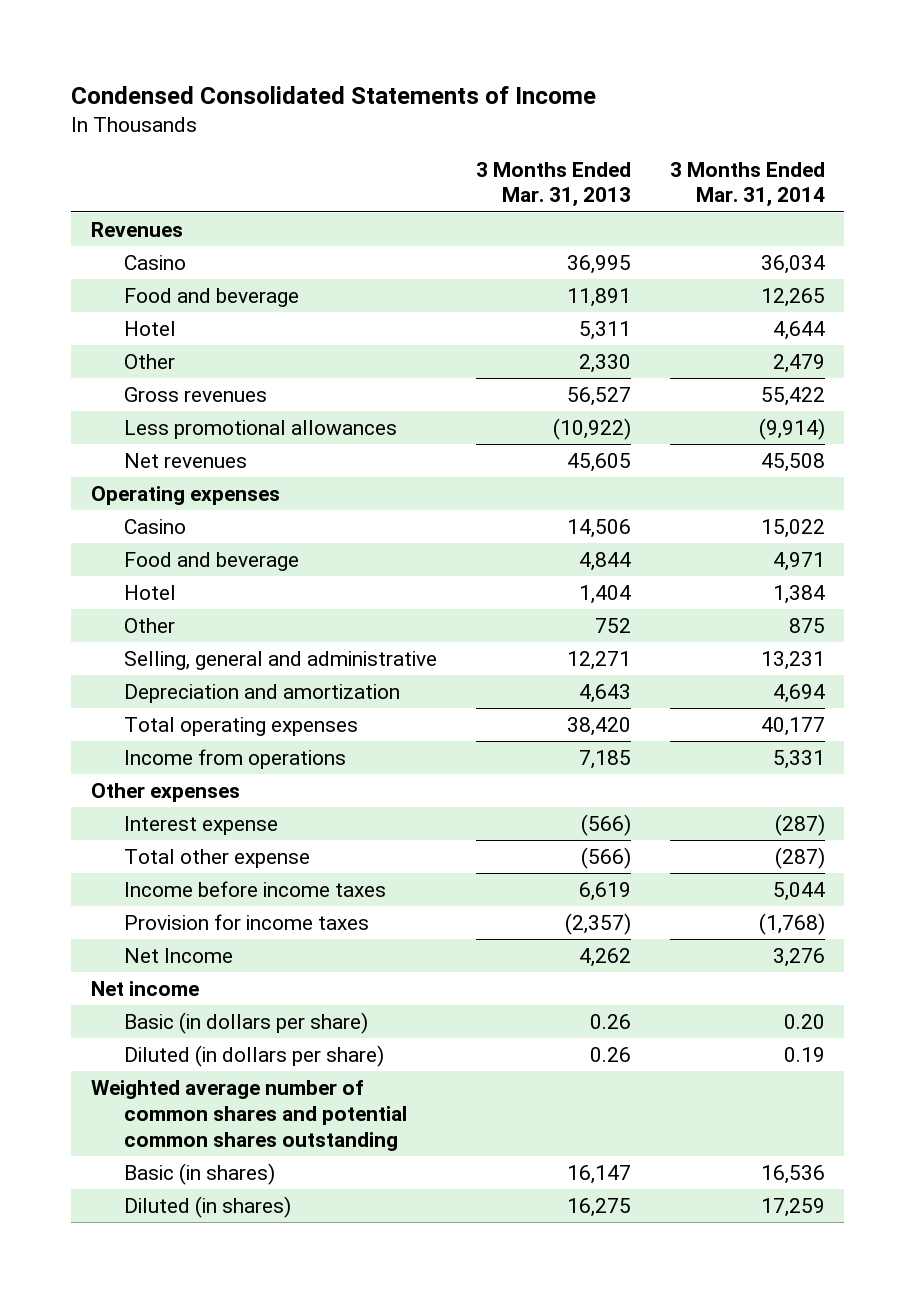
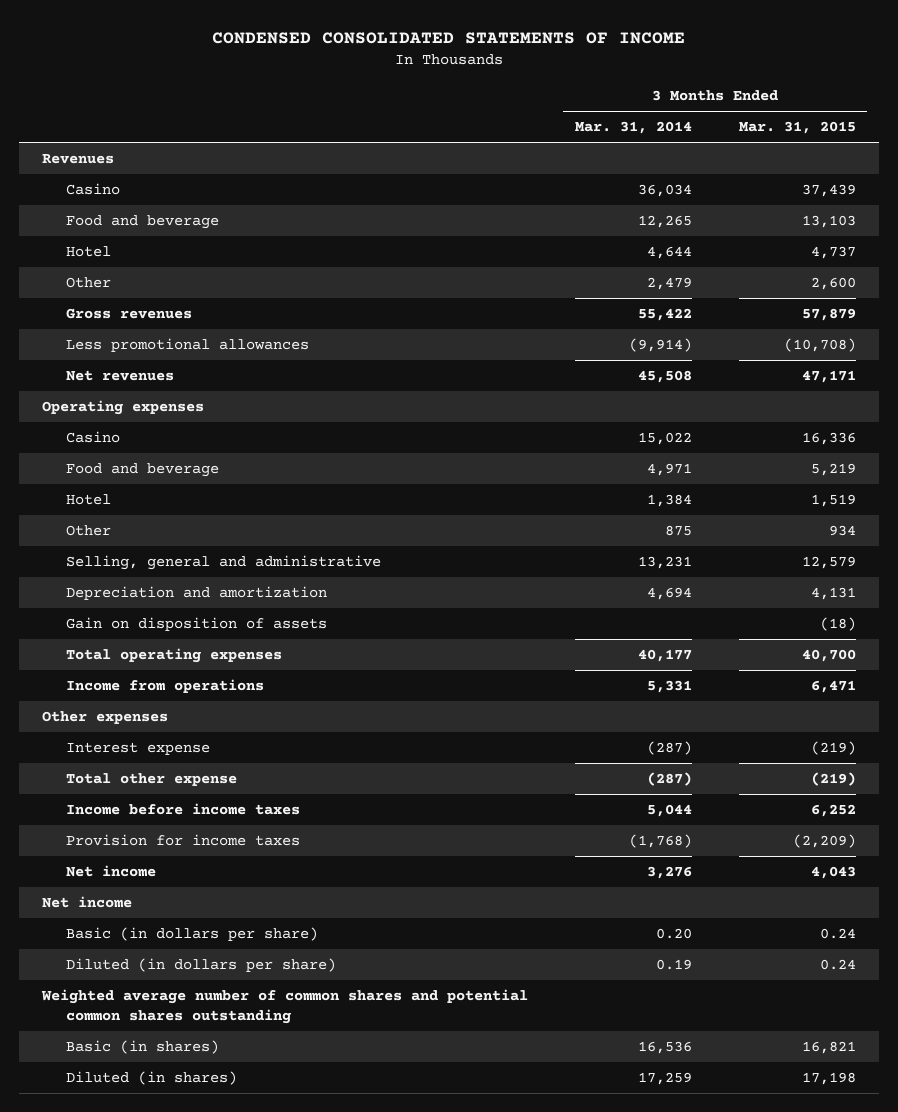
- Condensed Consolidated Statements of Income
+ CONDENSED CONSOLIDATED STATEMENTS OF INCOME
- | 3 Months Ended Mar. 31, 2013 | 3 Months Ended Mar. 31, 2014
+ | 3 Months Ended Mar. 31, 2014 | 3 Months Ended Mar. 31, 2015
+ Gain on disposition of assets | | (18)
- Net Income | 4,262 | 3,276
+ Net income | 3,276 | 4,043

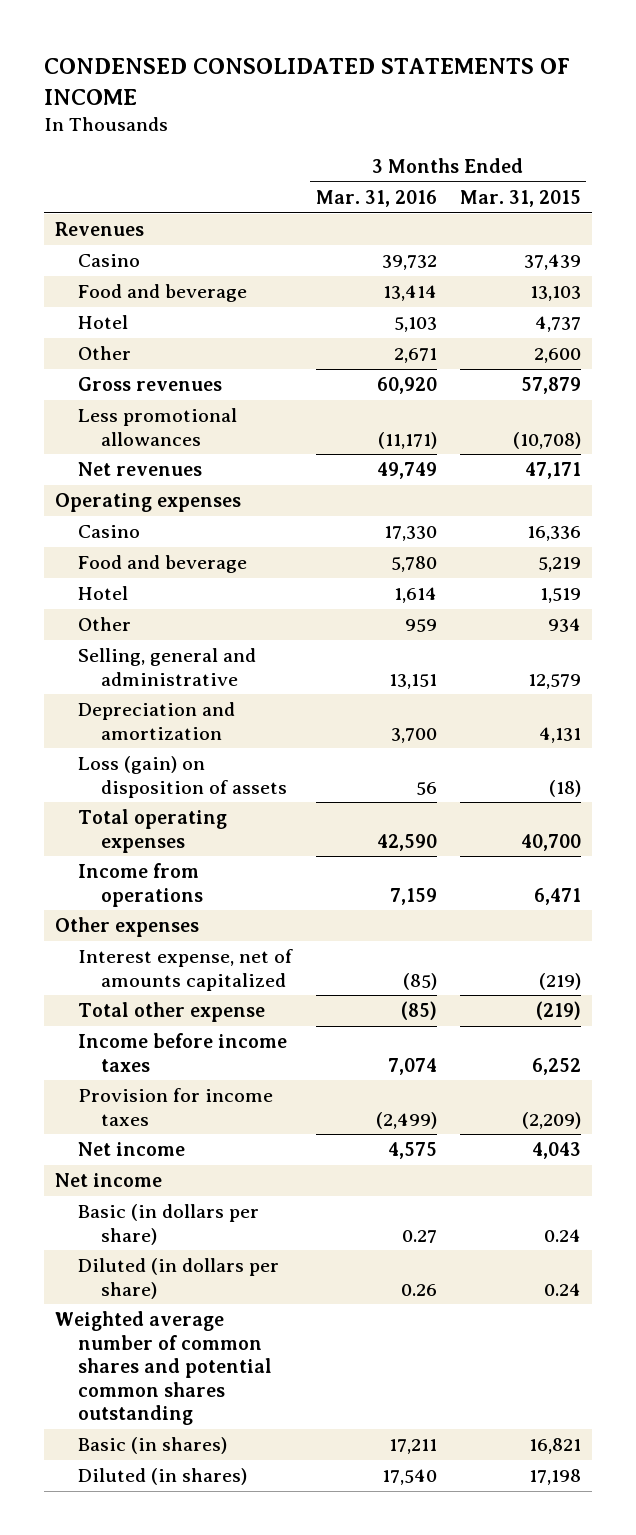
- | 3 Months Ended Mar. 31, 2014 | 3 Months Ended Mar. 31, 2015
+ | 3 Months Ended Mar. 31, 2016 | 3 Months Ended Mar. 31, 2015
- Gain on disposition of assets | | (18)
+ Loss (gain) on disposition of assets | 56 | (18)
- Interest expense | (287) | (219)
+ Interest expense, net of amounts capitalized | (85) | (219)

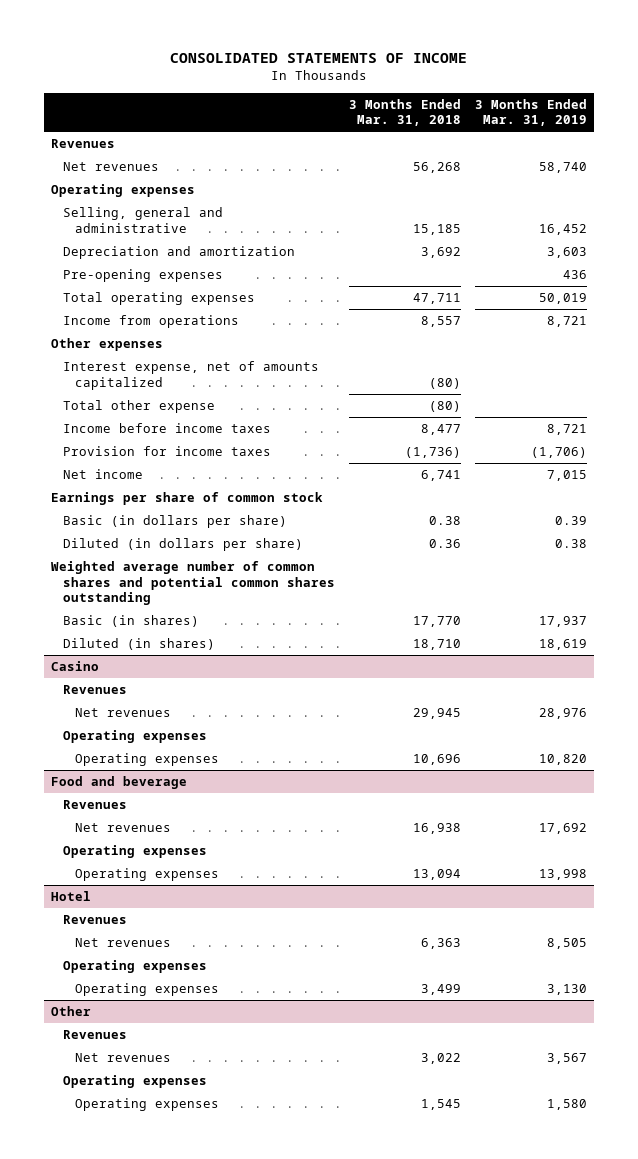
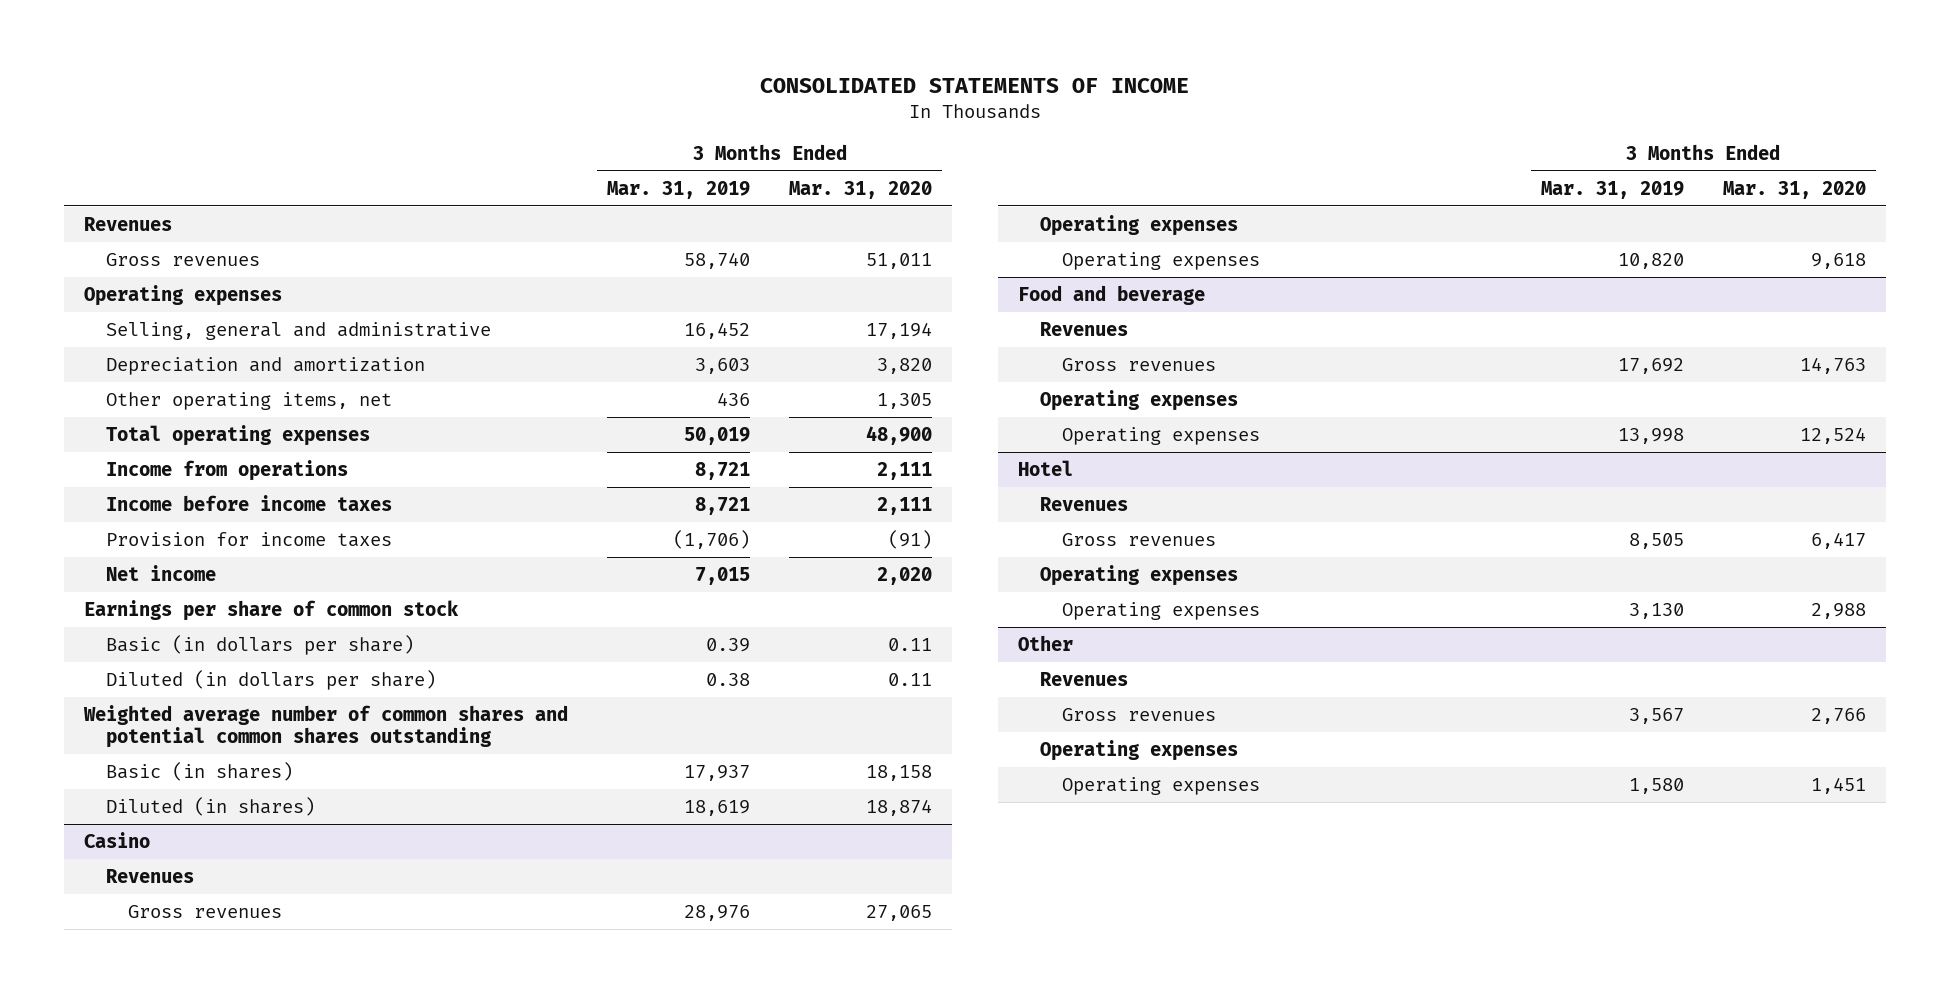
- | 3 Months Ended Mar. 31, 2018 | 3 Months Ended Mar. 31, 2019
+ | 3 Months Ended Mar. 31, 2019 | 3 Months Ended Mar. 31, 2020
- Net revenues | 56,268 | 58,740
+ Gross revenues | 58,740 | 51,011
- Pre-opening expenses | | 436
+ Other operating items, net | 436 | 1,305
- Other expenses
- Interest expense, net of amounts capitalized | (80) |
- Total other expense | (80) |
@ Casino
- Net revenues | 29,945 | 28,976
+ Gross revenues | 28,976 | 27,065
@ Food and beverage
- Net revenues | 16,938 | 17,692
+ Gross revenues | 17,692 | 14,763
@ Hotel
- Net revenues | 6,363 | 8,505
+ Gross revenues | 8,505 | 6,417
@ Other
- Net revenues | 3,022 | 3,567
+ Gross revenues | 3,567 | 2,766

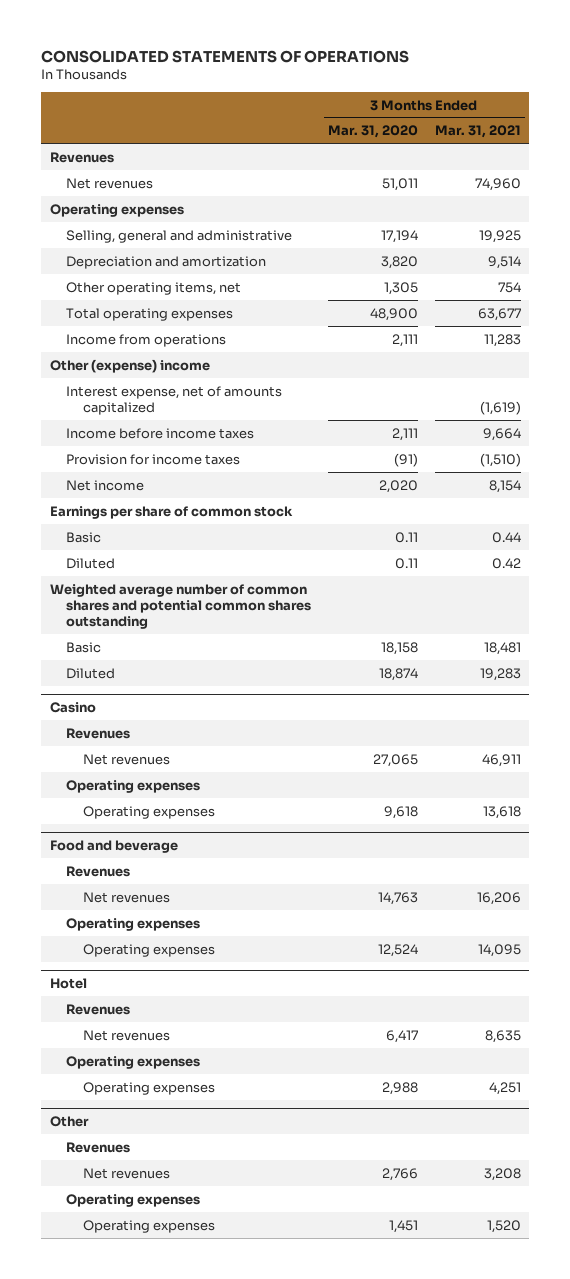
- CONSOLIDATED STATEMENTS OF INCOME
+ CONSOLIDATED STATEMENTS OF OPERATIONS
- | 3 Months Ended Mar. 31, 2019 | 3 Months Ended Mar. 31, 2020
+ | 3 Months Ended Mar. 31, 2020 | 3 Months Ended Mar. 31, 2021
- Gross revenues | 58,740 | 51,011
+ Net revenues | 51,011 | 74,960
+ Other (expense) income
+ Interest expense, net of amounts capitalized | | (1,619)
- Basic (in dollars per share) | 0.39 | 0.11
- Diluted (in dollars per share) | 0.38 | 0.11
+ Basic | 0.11 | 0.44
+ Diluted | 0.11 | 0.42
- Basic (in shares) | 17,937 | 18,158
- Diluted (in shares) | 18,619 | 18,874
+ Basic | 18,158 | 18,481
+ Diluted | 18,874 | 19,283
@ Casino
- Gross revenues | 28,976 | 27,065
+ Net revenues | 27,065 | 46,911
@ Food and beverage
- Gross revenues | 17,692 | 14,763
+ Net revenues | 14,763 | 16,206
@ Hotel
- Gross revenues | 8,505 | 6,417
+ Net revenues | 6,417 | 8,635
@ Other
- Gross revenues | 3,567 | 2,766
+ Net revenues | 2,766 | 3,208

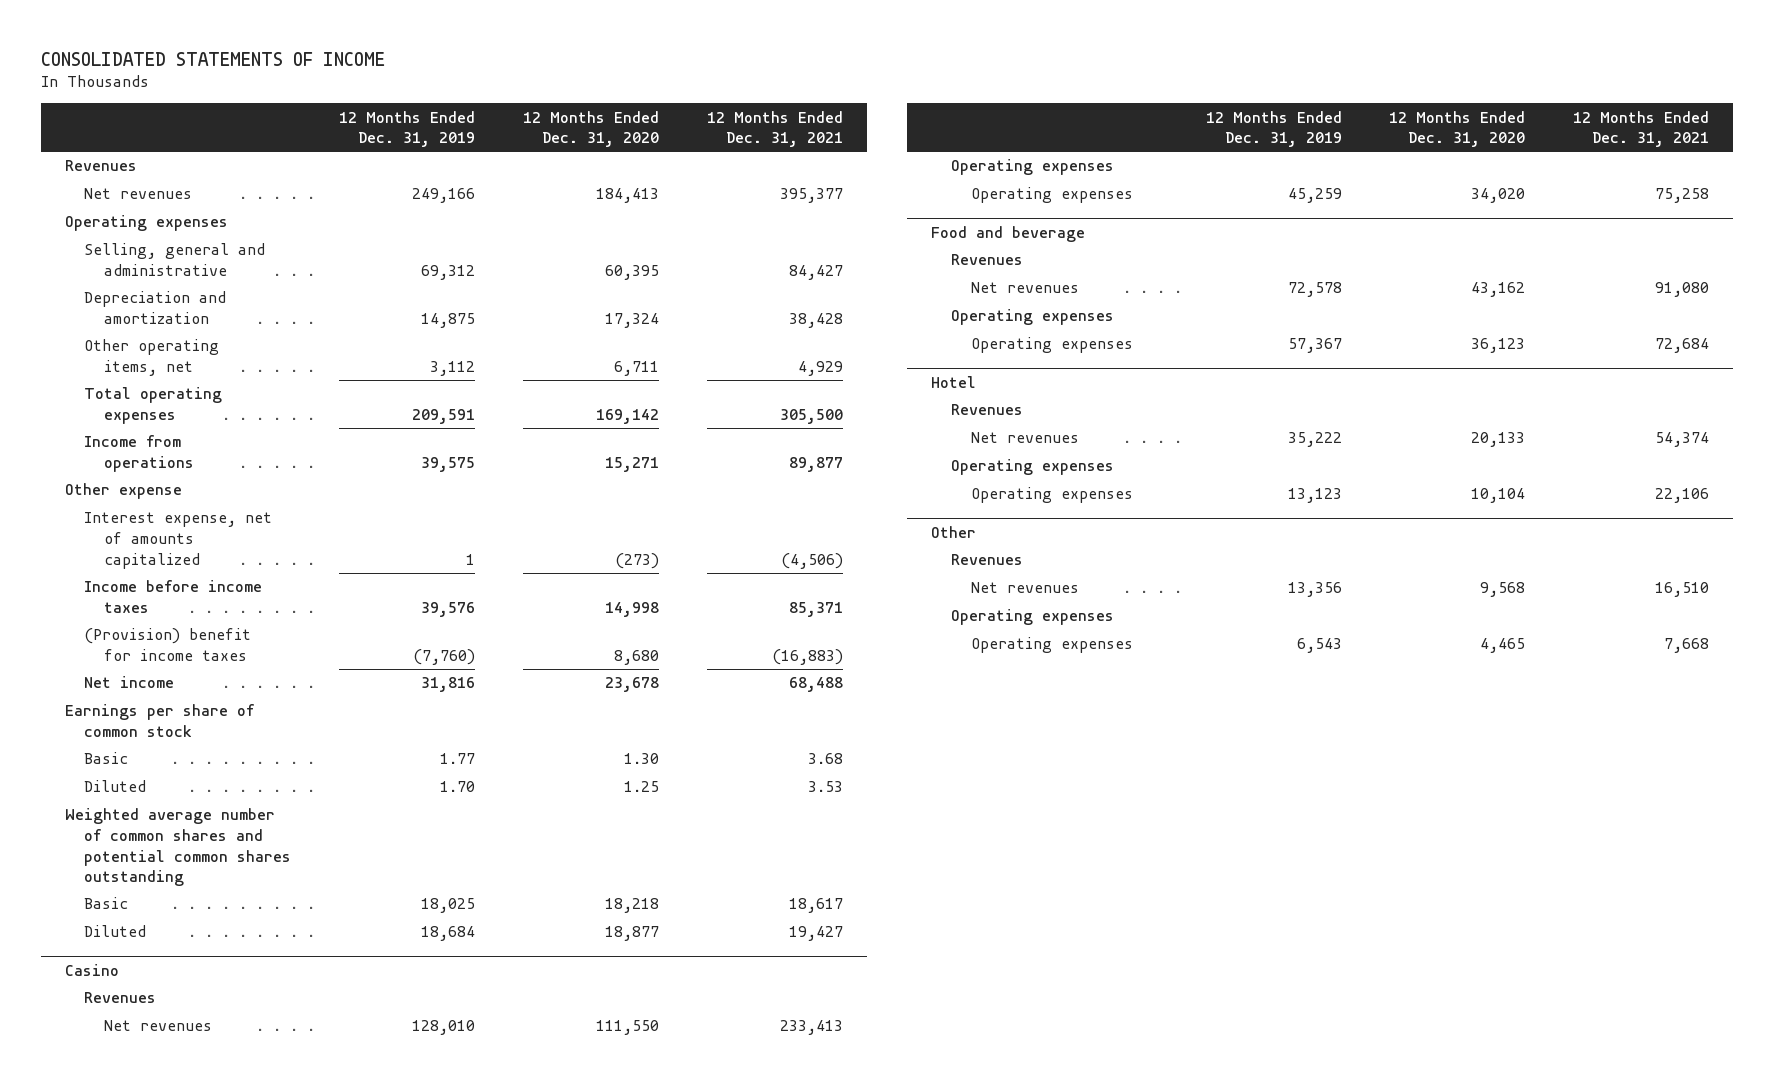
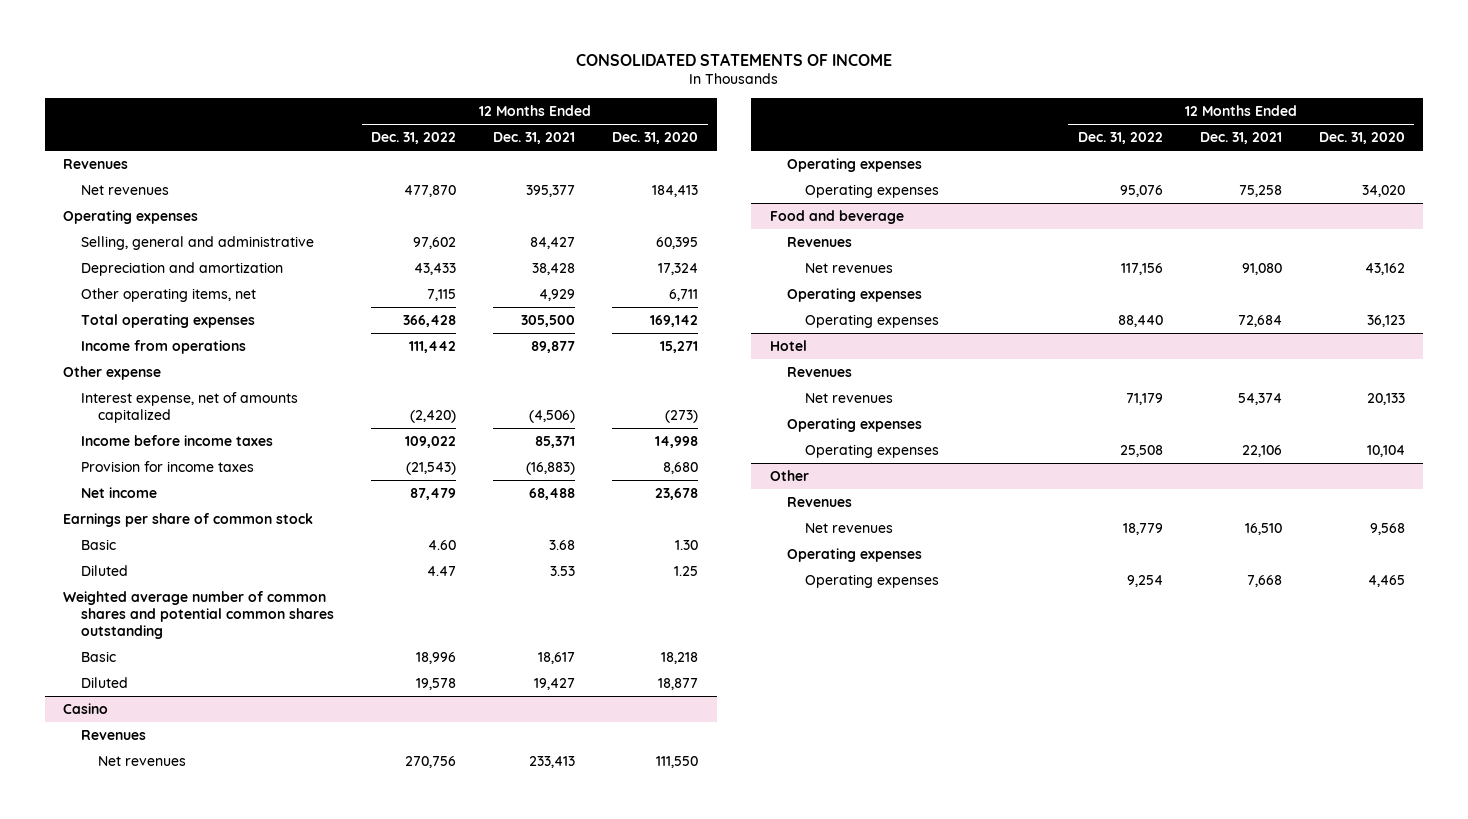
- | 12 Months Ended Dec. 31, 2019 | 12 Months Ended Dec. 31, 2020 | 12 Months Ended Dec. 31, 2021
+ | 12 Months Ended Dec. 31, 2022 | 12 Months Ended Dec. 31, 2021 | 12 Months Ended Dec. 31, 2020
- (Provision) benefit for income taxes | (7,760) | 8,680 | (16,883)
+ Provision for income taxes | (21,543) | (16,883) | 8,680

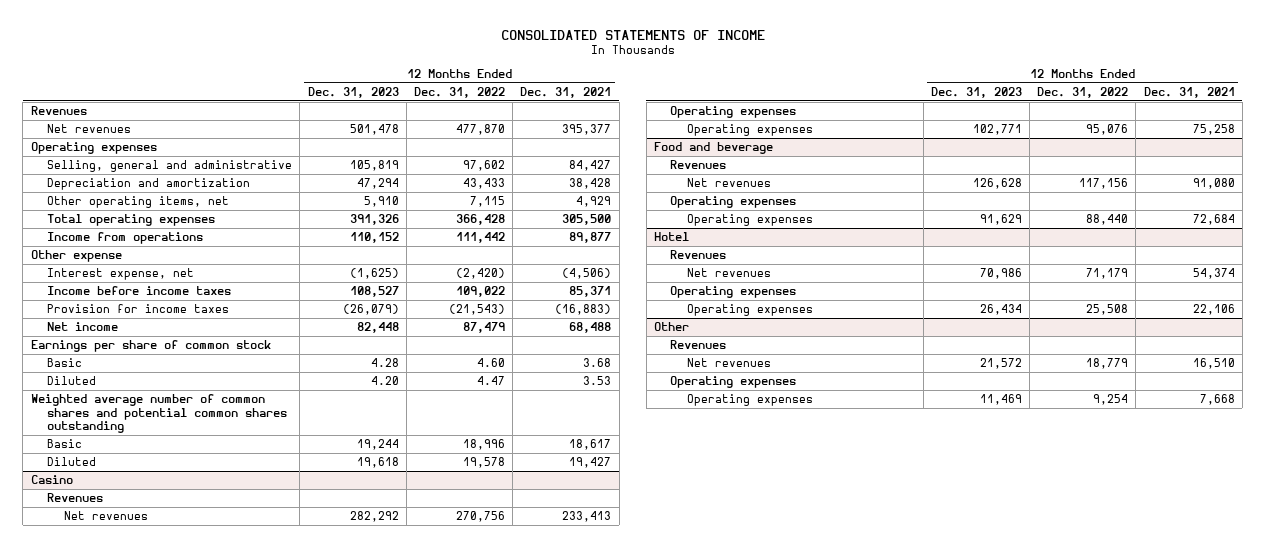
- | 12 Months Ended Dec. 31, 2022 | 12 Months Ended Dec. 31, 2021 | 12 Months Ended Dec. 31, 2020
+ | 12 Months Ended Dec. 31, 2023 | 12 Months Ended Dec. 31, 2022 | 12 Months Ended Dec. 31, 2021
- Interest expense, net of amounts capitalized | (2,420) | (4,506) | (273)
+ Interest expense, net | (1,625) | (2,420) | (4,506)

